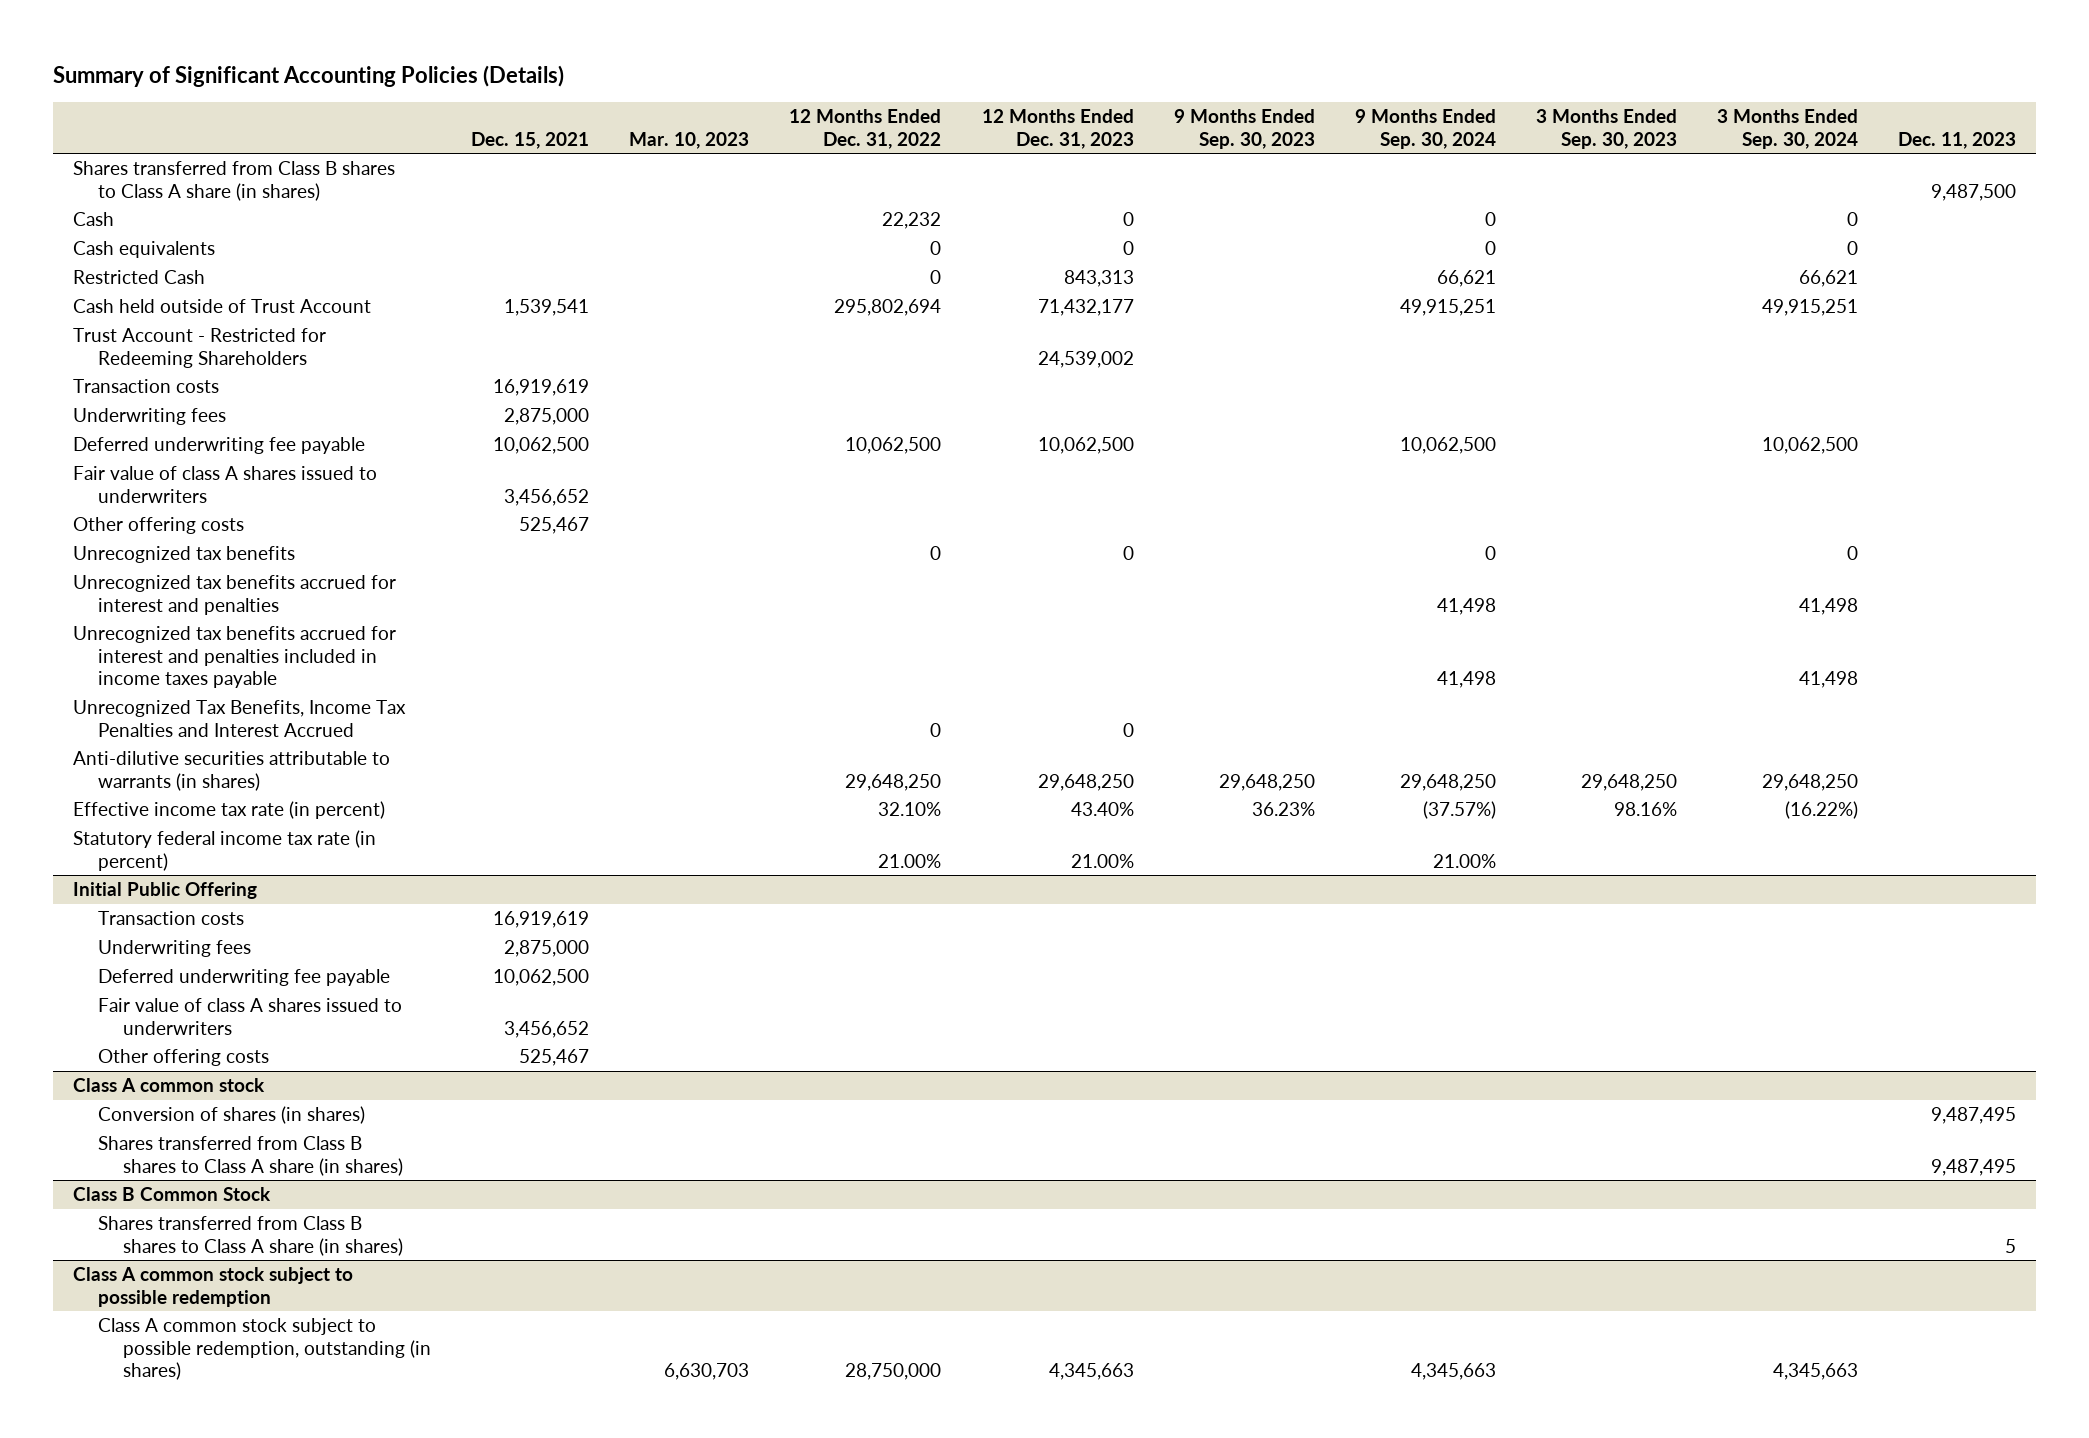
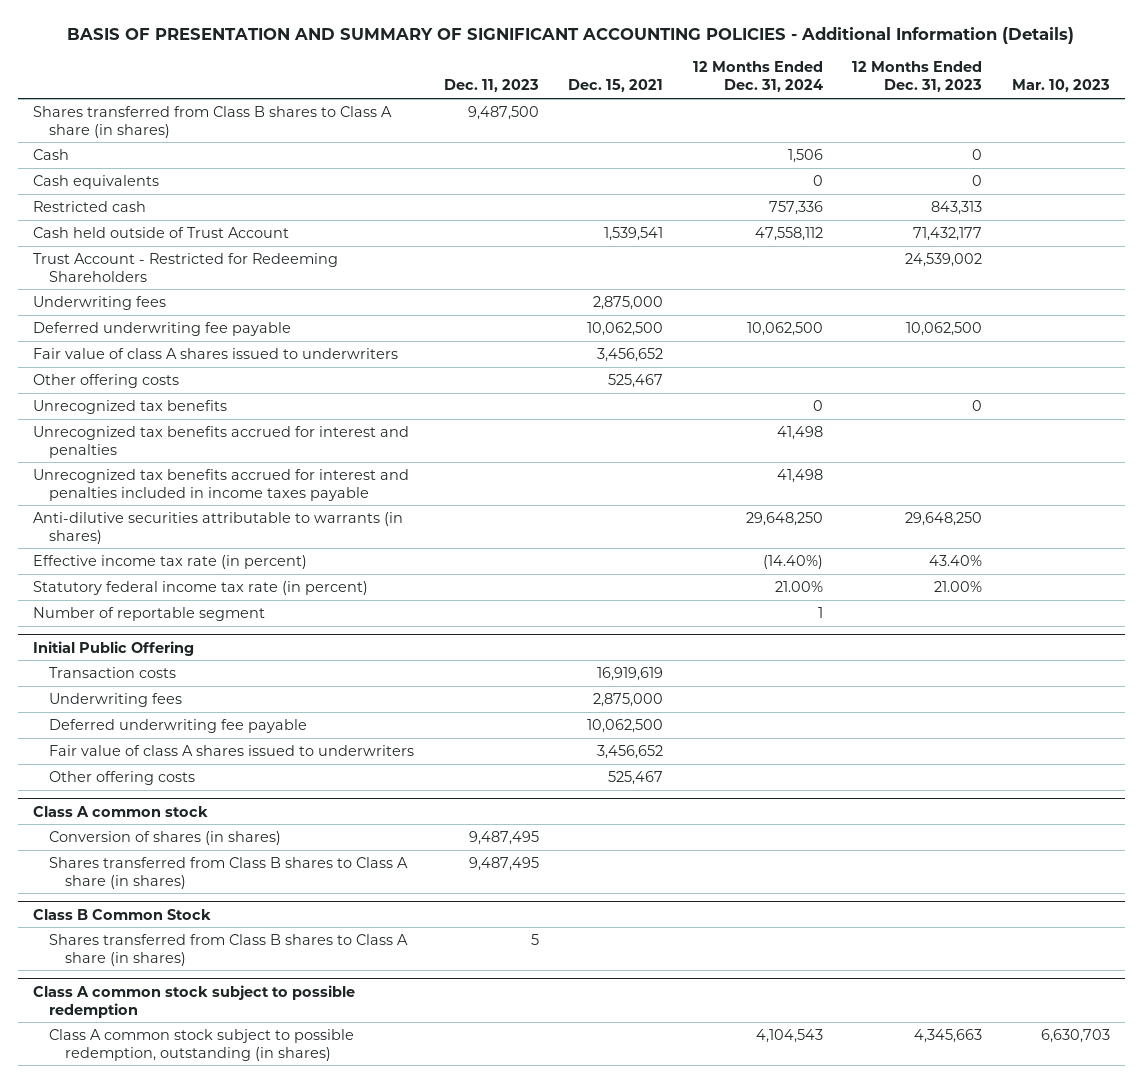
- Summary of Significant Accounting Policies (Details)
+ BASIS OF PRESENTATION AND SUMMARY OF SIGNIFICANT ACCOUNTING POLICIES - Additional Information (Details)
- | Dec. 15, 2021 | Mar. 10, 2023 | 12 Months Ended Dec. 31, 2022 | 12 Months Ended Dec. 31, 2023 | 9 Months Ended Sep. 30, 2023 | 9 Months Ended Sep. 30, 2024 | 3 Months Ended Sep. 30, 2023 | 3 Months Ended Sep. 30, 2024 | Dec. 11, 2023
+ | Dec. 11, 2023 | Dec. 15, 2021 | 12 Months Ended Dec. 31, 2024 | 12 Months Ended Dec. 31, 2023 | Mar. 10, 2023
- Restricted Cash | | | 0 | 843,313 | | 66,621 | | 66,621 |
+ Restricted cash | | | 757,336 | 843,313 |
- Transaction costs | 16,919,619 | | | | | | | |
- Unrecognized Tax Benefits, Income Tax Penalties and Interest Accrued | | | 0 | 0 | | | | |
+ Number of reportable segment | | | 1 | |

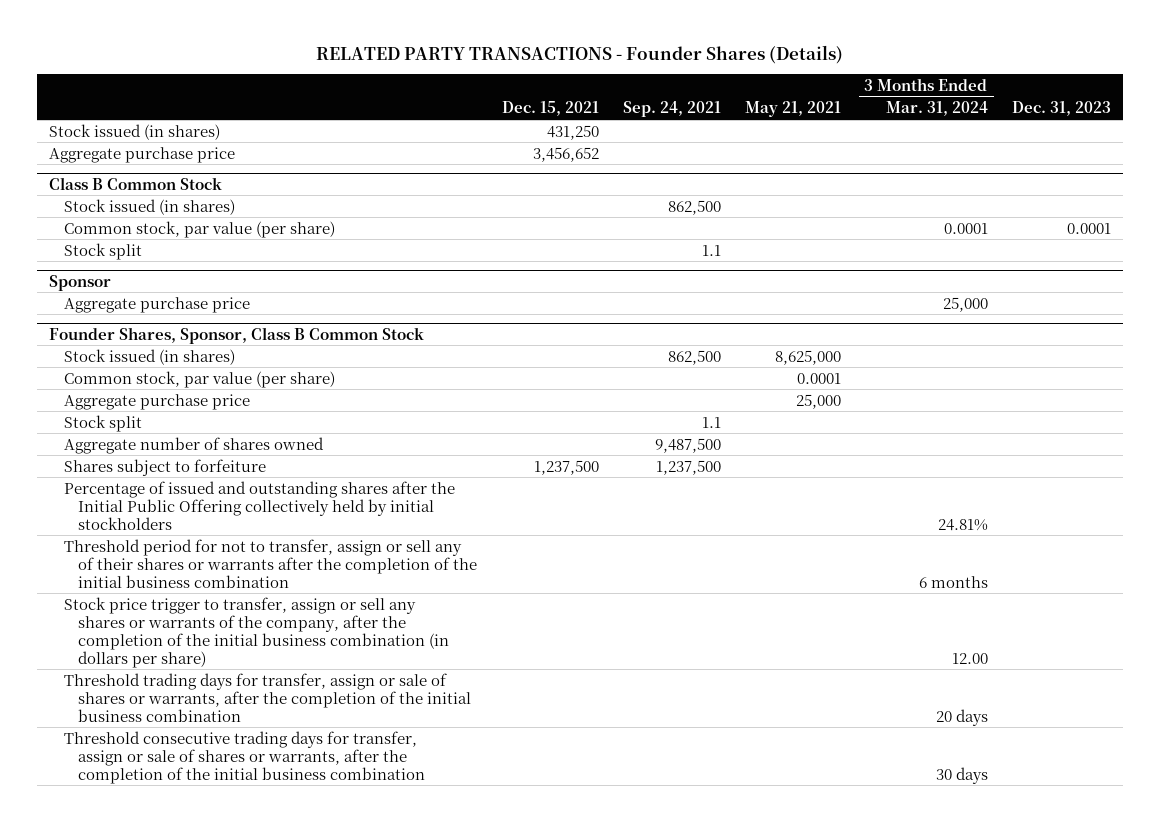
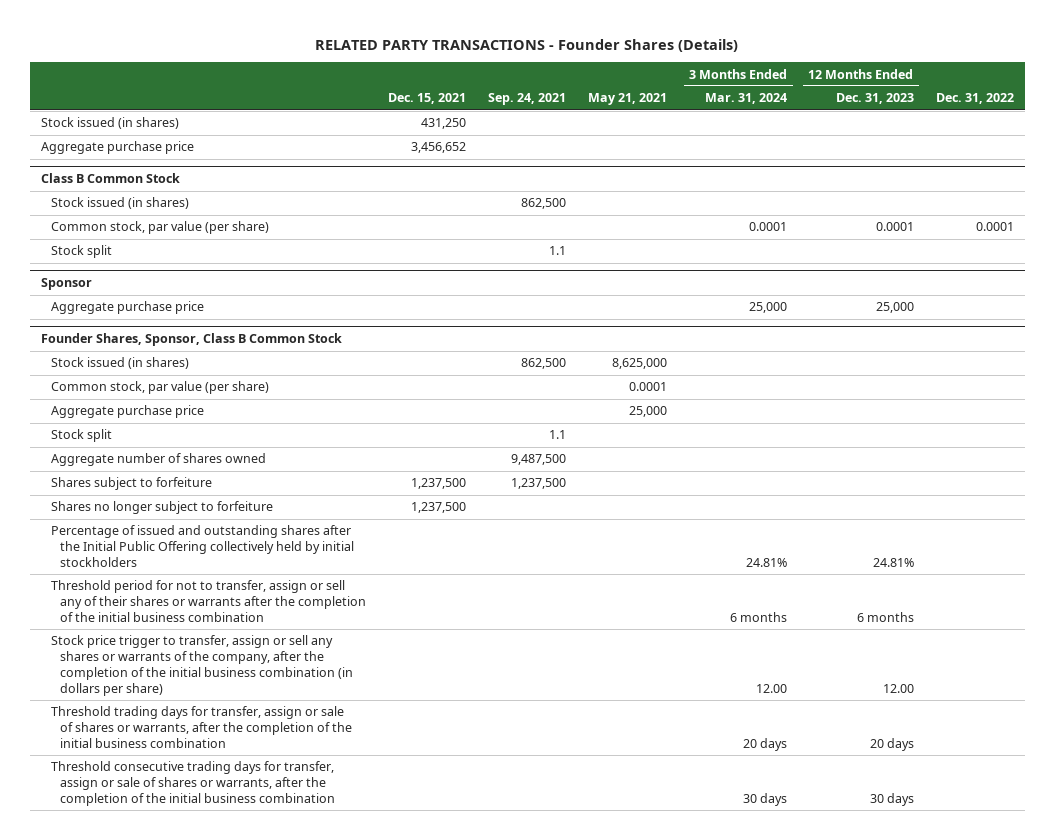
- | Dec. 15, 2021 | Sep. 24, 2021 | May 21, 2021 | 3 Months Ended Mar. 31, 2024 | Dec. 31, 2023
+ | Dec. 15, 2021 | Sep. 24, 2021 | May 21, 2021 | 3 Months Ended Mar. 31, 2024 | 12 Months Ended Dec. 31, 2023 | Dec. 31, 2022
@ Founder Shares, Sponsor, Class B Common Stock
+ Shares no longer subject to forfeiture | 1,237,500 | | | | |

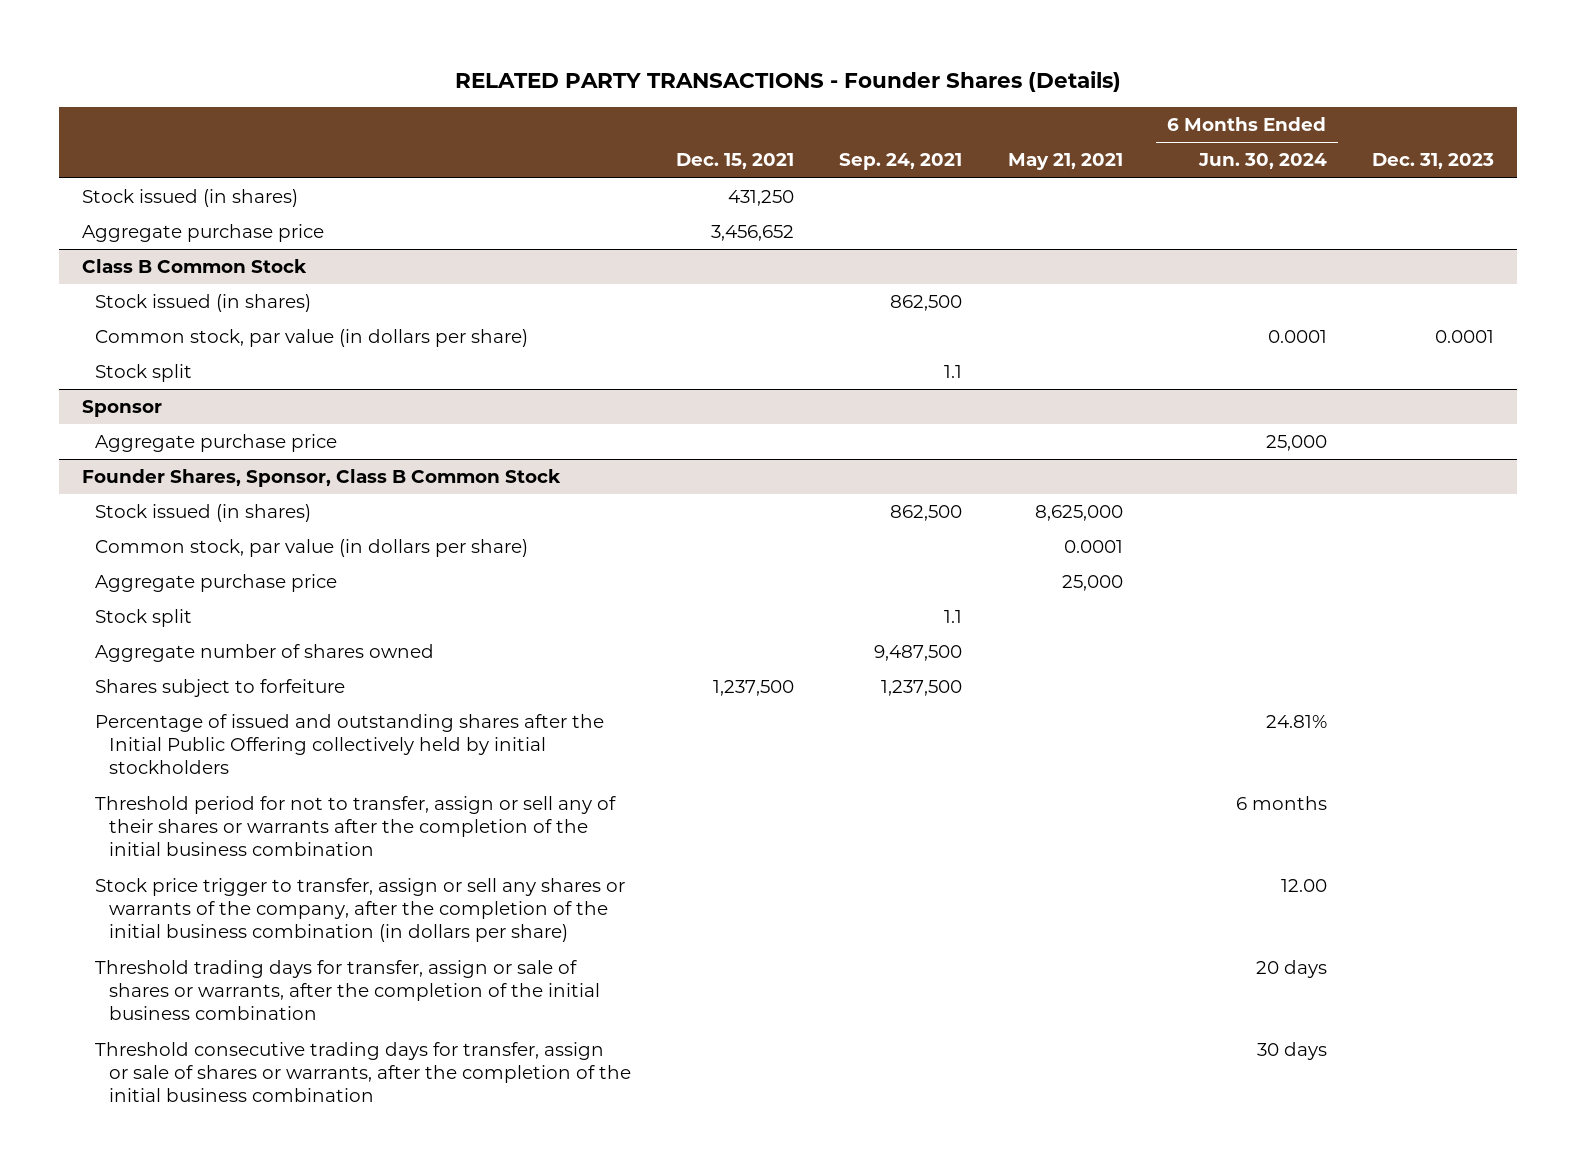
- | Dec. 15, 2021 | Sep. 24, 2021 | May 21, 2021 | 3 Months Ended Mar. 31, 2024 | 12 Months Ended Dec. 31, 2023 | Dec. 31, 2022
+ | Dec. 15, 2021 | Sep. 24, 2021 | May 21, 2021 | 6 Months Ended Jun. 30, 2024 | Dec. 31, 2023
@ Class B Common Stock
- Common stock, par value (per share) | | | | 0.0001 | 0.0001 | 0.0001
+ Common stock, par value (in dollars per share) | | | | 0.0001 | 0.0001
@ Founder Shares, Sponsor, Class B Common Stock
- Common stock, par value (per share) | | | 0.0001 | | |
+ Common stock, par value (in dollars per share) | | | 0.0001 | |
- Shares no longer subject to forfeiture | 1,237,500 | | | | |

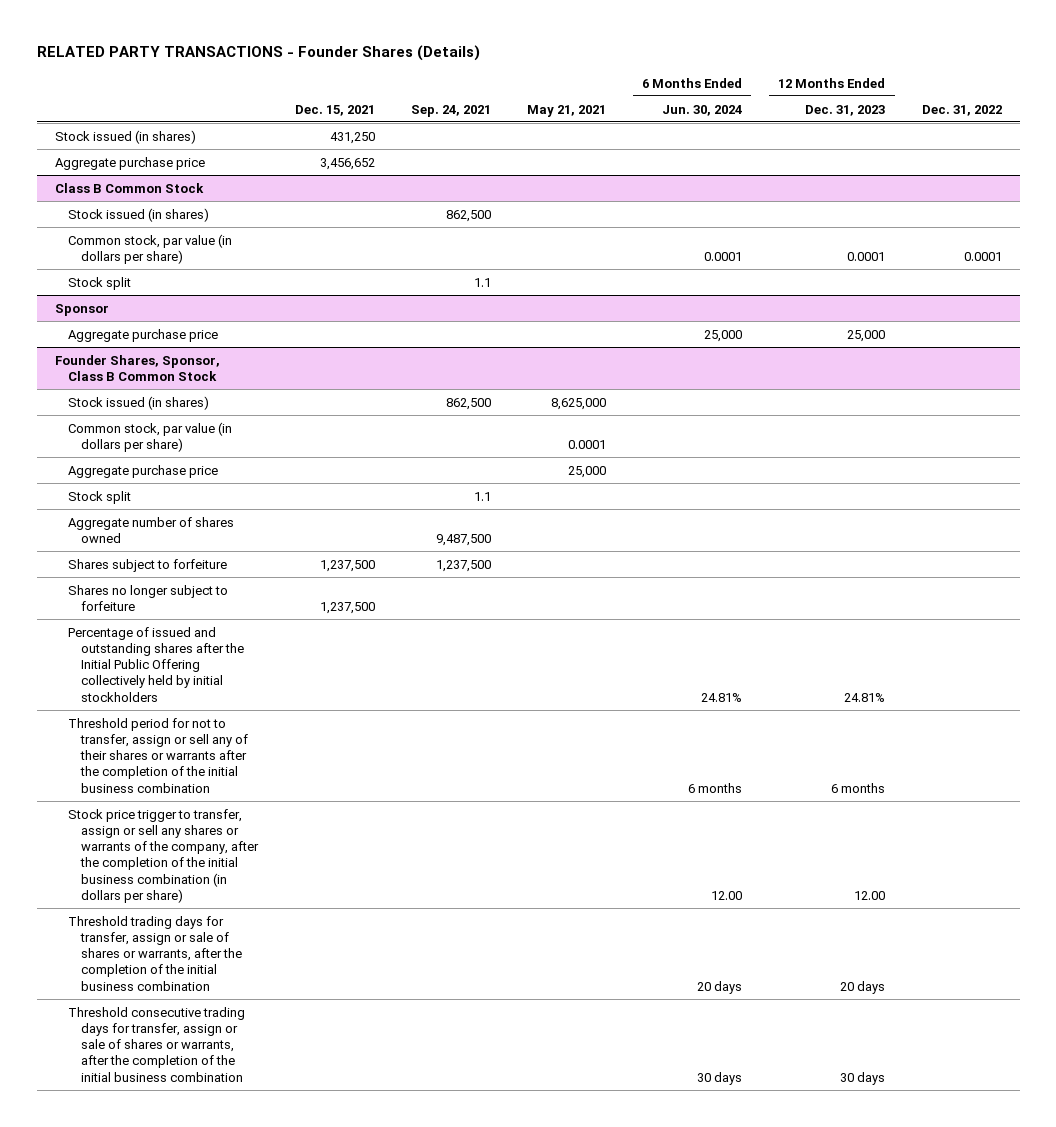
- | Dec. 15, 2021 | Sep. 24, 2021 | May 21, 2021 | 6 Months Ended Jun. 30, 2024 | Dec. 31, 2023
+ | Dec. 15, 2021 | Sep. 24, 2021 | May 21, 2021 | 6 Months Ended Jun. 30, 2024 | 12 Months Ended Dec. 31, 2023 | Dec. 31, 2022
@ Founder Shares, Sponsor, Class B Common Stock
+ Shares no longer subject to forfeiture | 1,237,500 | | | | |

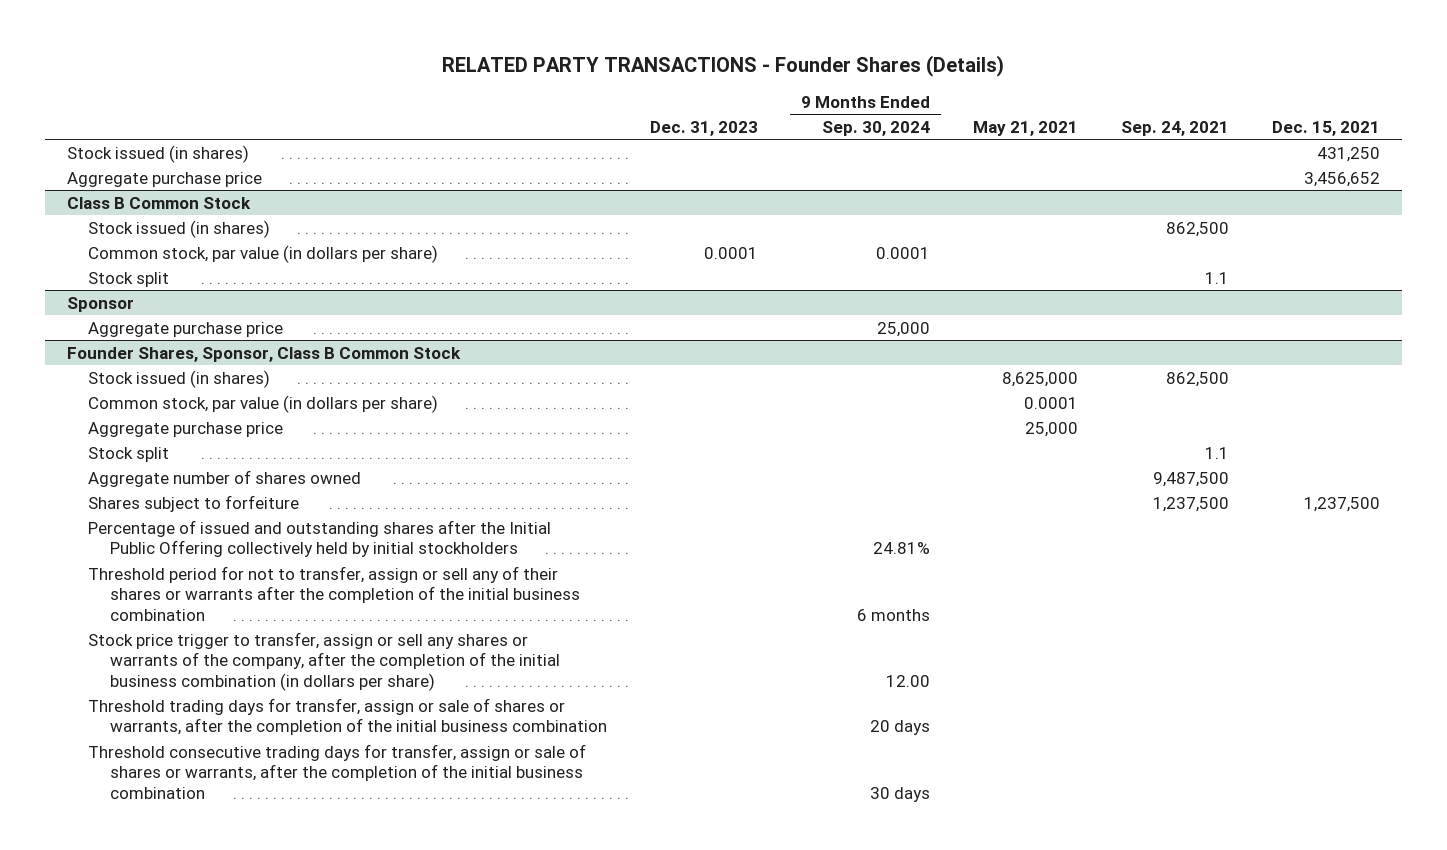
- | Dec. 15, 2021 | Sep. 24, 2021 | May 21, 2021 | 6 Months Ended Jun. 30, 2024 | 12 Months Ended Dec. 31, 2023 | Dec. 31, 2022
+ | Dec. 31, 2023 | 9 Months Ended Sep. 30, 2024 | May 21, 2021 | Sep. 24, 2021 | Dec. 15, 2021
@ Founder Shares, Sponsor, Class B Common Stock
- Shares no longer subject to forfeiture | 1,237,500 | | | | |

